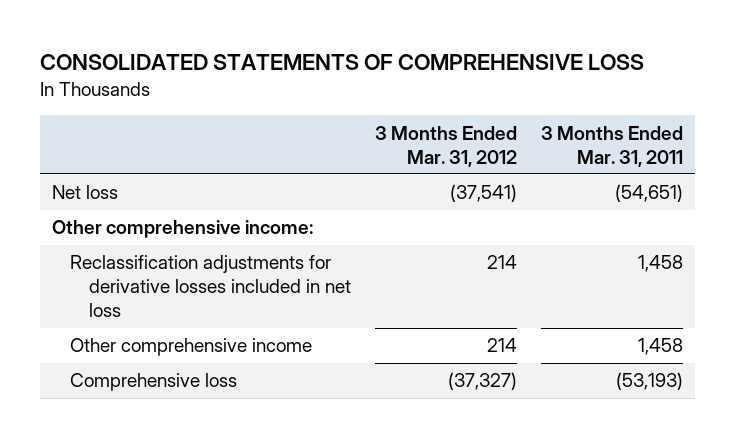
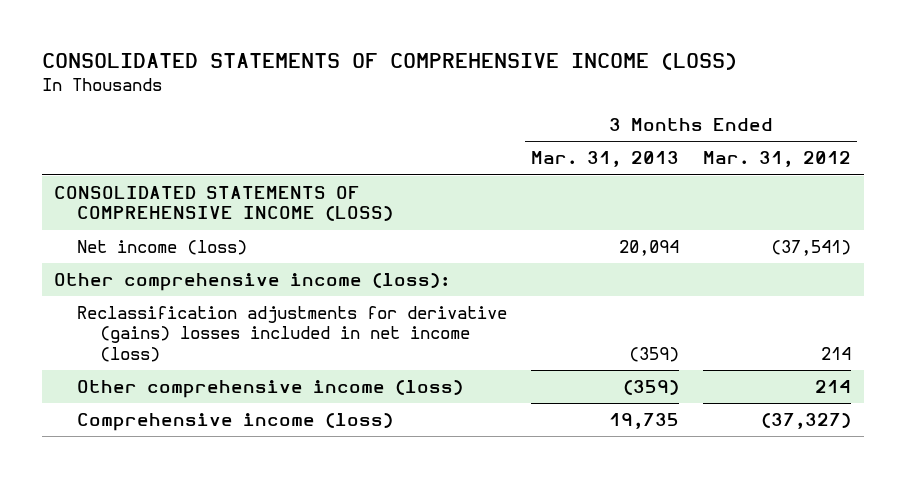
- CONSOLIDATED STATEMENTS OF COMPREHENSIVE LOSS
+ CONSOLIDATED STATEMENTS OF COMPREHENSIVE INCOME (LOSS)
- | 3 Months Ended Mar. 31, 2012 | 3 Months Ended Mar. 31, 2011
+ | 3 Months Ended Mar. 31, 2013 | 3 Months Ended Mar. 31, 2012
- Net loss | (37,541) | (54,651)
- Other comprehensive income:
- Reclassification adjustments for derivative losses included in net loss | 214 | 1,458
- Other comprehensive income | 214 | 1,458
- Comprehensive loss | (37,327) | (53,193)
+ CONSOLIDATED STATEMENTS OF COMPREHENSIVE INCOME (LOSS)
+ Net income (loss) | 20,094 | (37,541)
+ Other comprehensive income (loss):
+ Reclassification adjustments for derivative (gains) losses included in net income (loss) | (359) | 214
+ Other comprehensive income (loss) | (359) | 214
+ Comprehensive income (loss) | 19,735 | (37,327)

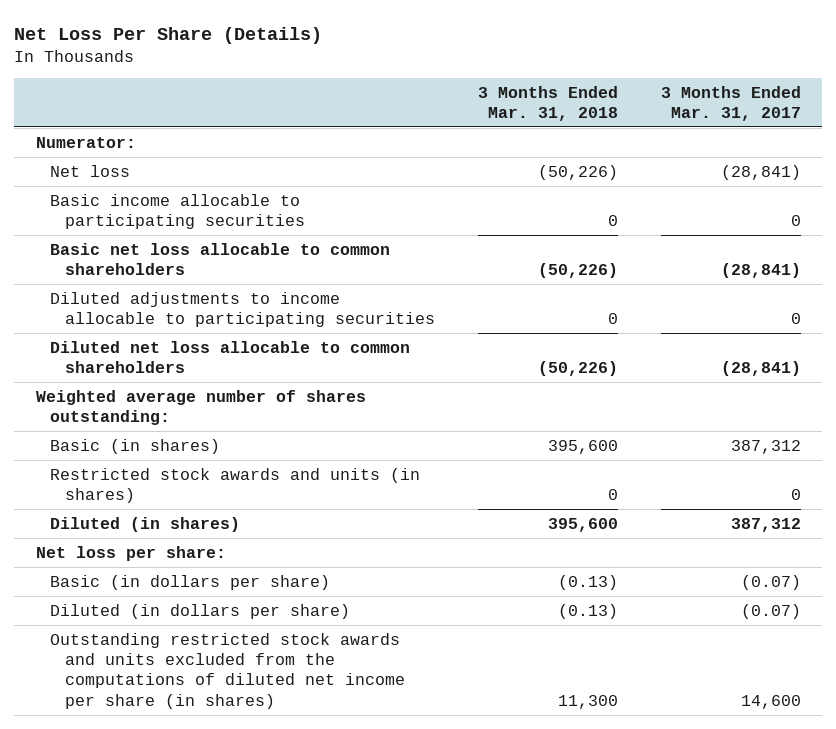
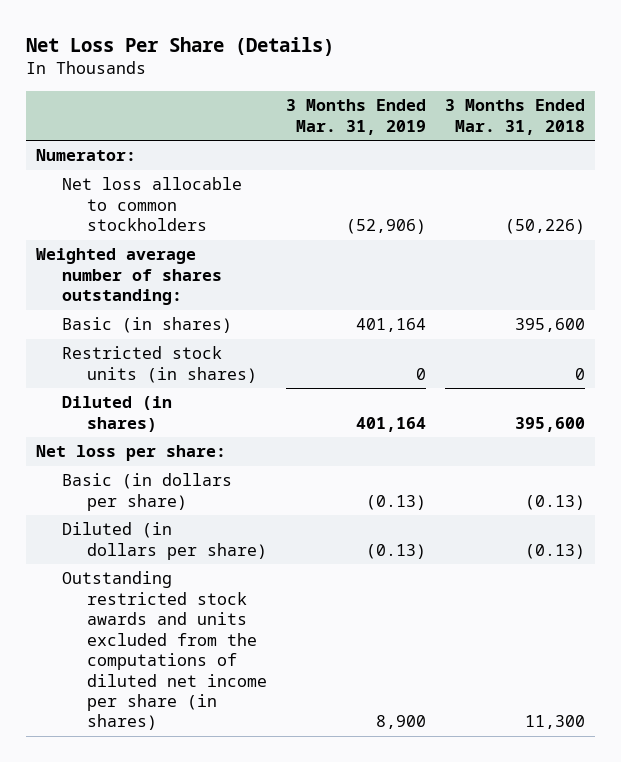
- | 3 Months Ended Mar. 31, 2018 | 3 Months Ended Mar. 31, 2017
+ | 3 Months Ended Mar. 31, 2019 | 3 Months Ended Mar. 31, 2018
- Net loss | (50,226) | (28,841)
- Basic income allocable to participating securities | 0 | 0
- Basic net loss allocable to common shareholders | (50,226) | (28,841)
- Diluted adjustments to income allocable to participating securities | 0 | 0
- Diluted net loss allocable to common shareholders | (50,226) | (28,841)
+ Net loss allocable to common stockholders | (52,906) | (50,226)
- Restricted stock awards and units (in shares) | 0 | 0
+ Restricted stock units (in shares) | 0 | 0

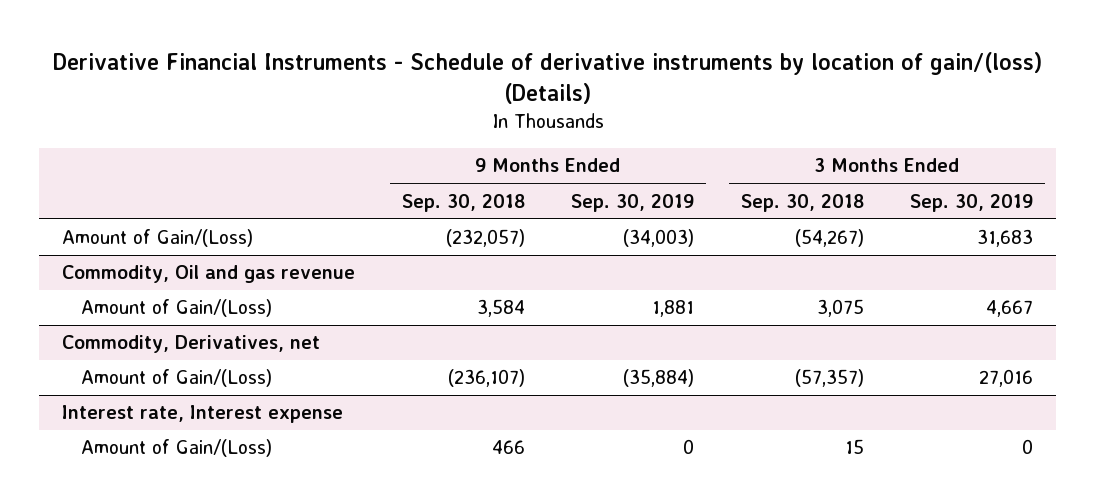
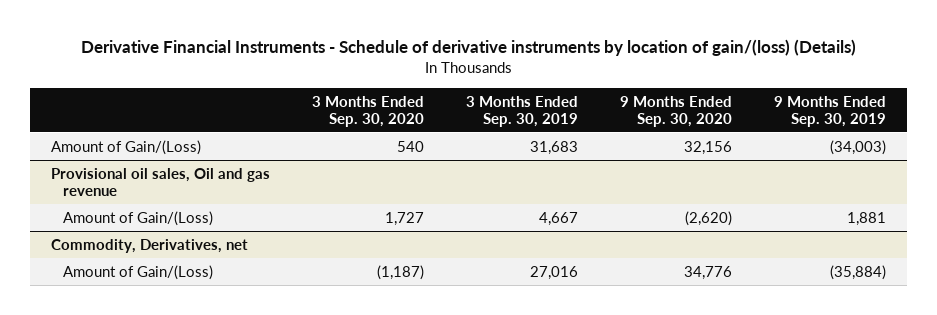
- | 9 Months Ended Sep. 30, 2018 | 9 Months Ended Sep. 30, 2019 | 3 Months Ended Sep. 30, 2018 | 3 Months Ended Sep. 30, 2019
+ | 3 Months Ended Sep. 30, 2020 | 3 Months Ended Sep. 30, 2019 | 9 Months Ended Sep. 30, 2020 | 9 Months Ended Sep. 30, 2019
- Commodity, Oil and gas revenue
+ Provisional oil sales, Oil and gas revenue
- Interest rate, Interest expense
- Amount of Gain/(Loss) | 466 | 0 | 15 | 0

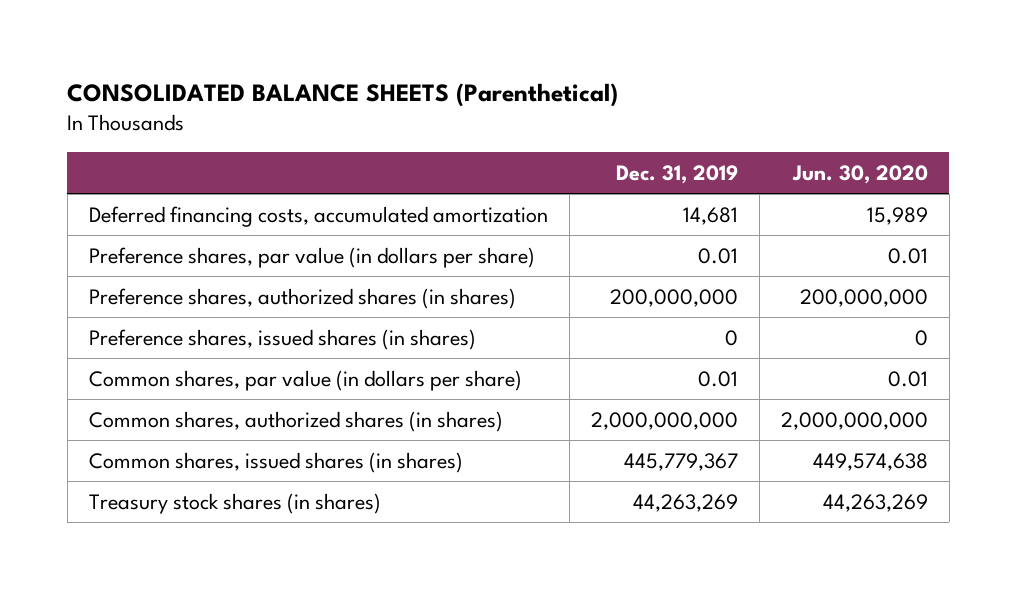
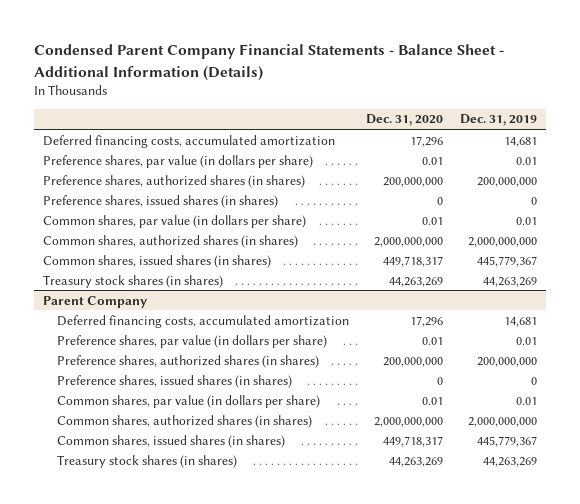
- CONSOLIDATED BALANCE SHEETS (Parenthetical)
+ Condensed Parent Company Financial Statements - Balance Sheet - Additional Information (Details)
- | Dec. 31, 2019 | Jun. 30, 2020
+ | Dec. 31, 2020 | Dec. 31, 2019
+ Parent Company
+ Deferred financing costs, accumulated amortization | 17,296 | 14,681
+ Preference shares, par value (in dollars per share) | 0.01 | 0.01
+ Preference shares, authorized shares (in shares) | 200,000,000 | 200,000,000
+ Preference shares, issued shares (in shares) | 0 | 0
+ Common shares, par value (in dollars per share) | 0.01 | 0.01
+ Common shares, authorized shares (in shares) | 2,000,000,000 | 2,000,000,000
+ Common shares, issued shares (in shares) | 449,718,317 | 445,779,367
+ Treasury stock shares (in shares) | 44,263,269 | 44,263,269

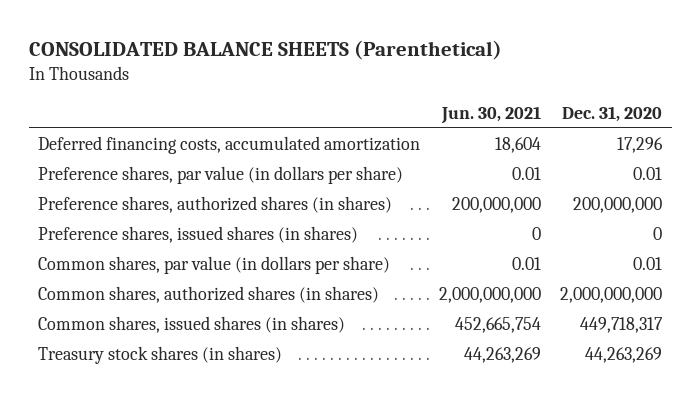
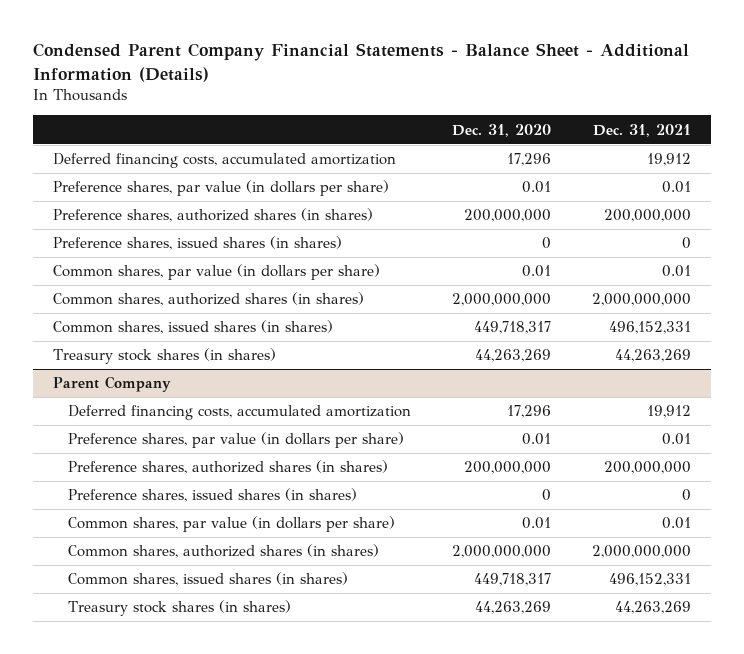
- CONSOLIDATED BALANCE SHEETS (Parenthetical)
+ Condensed Parent Company Financial Statements - Balance Sheet - Additional Information (Details)
- | Jun. 30, 2021 | Dec. 31, 2020
+ | Dec. 31, 2020 | Dec. 31, 2021
+ Parent Company
+ Deferred financing costs, accumulated amortization | 17,296 | 19,912
+ Preference shares, par value (in dollars per share) | 0.01 | 0.01
+ Preference shares, authorized shares (in shares) | 200,000,000 | 200,000,000
+ Preference shares, issued shares (in shares) | 0 | 0
+ Common shares, par value (in dollars per share) | 0.01 | 0.01
+ Common shares, authorized shares (in shares) | 2,000,000,000 | 2,000,000,000
+ Common shares, issued shares (in shares) | 449,718,317 | 496,152,331
+ Treasury stock shares (in shares) | 44,263,269 | 44,263,269

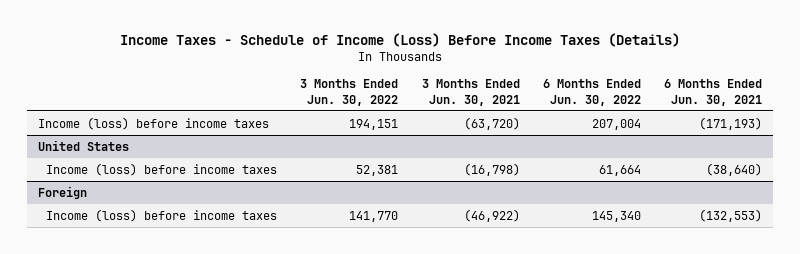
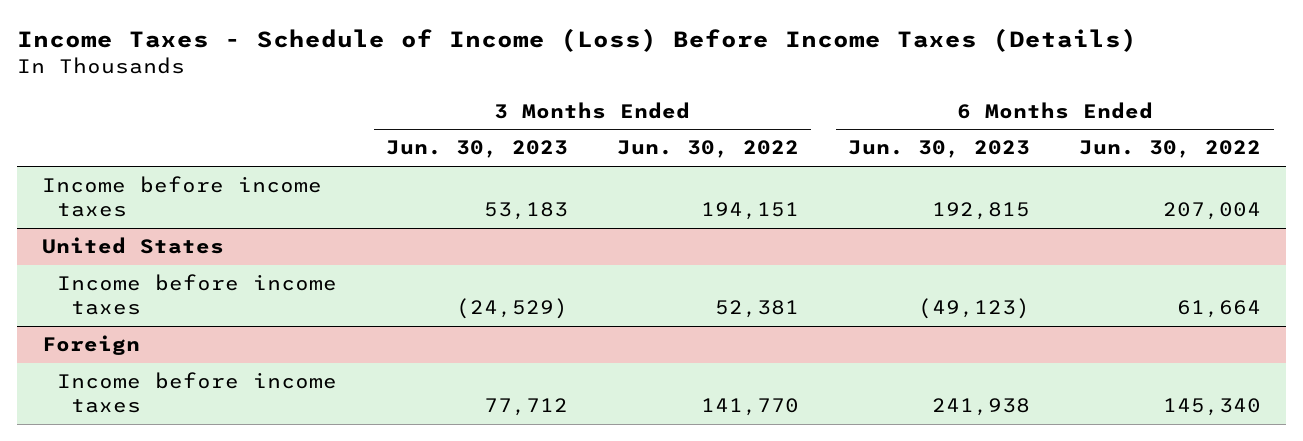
- | 3 Months Ended Jun. 30, 2022 | 3 Months Ended Jun. 30, 2021 | 6 Months Ended Jun. 30, 2022 | 6 Months Ended Jun. 30, 2021
+ | 3 Months Ended Jun. 30, 2023 | 3 Months Ended Jun. 30, 2022 | 6 Months Ended Jun. 30, 2023 | 6 Months Ended Jun. 30, 2022
- Income (loss) before income taxes | 194,151 | (63,720) | 207,004 | (171,193)
+ Income before income taxes | 53,183 | 194,151 | 192,815 | 207,004
@ United States
- Income (loss) before income taxes | 52,381 | (16,798) | 61,664 | (38,640)
+ Income before income taxes | (24,529) | 52,381 | (49,123) | 61,664
@ Foreign
- Income (loss) before income taxes | 141,770 | (46,922) | 145,340 | (132,553)
+ Income before income taxes | 77,712 | 141,770 | 241,938 | 145,340

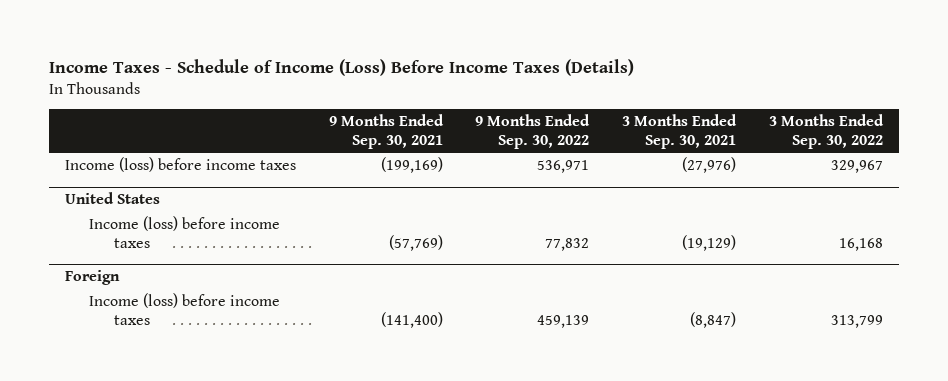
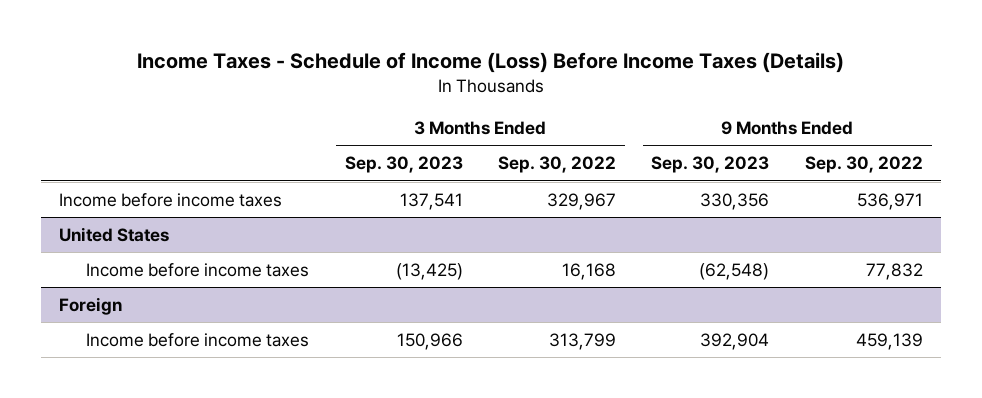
- | 9 Months Ended Sep. 30, 2021 | 9 Months Ended Sep. 30, 2022 | 3 Months Ended Sep. 30, 2021 | 3 Months Ended Sep. 30, 2022
+ | 3 Months Ended Sep. 30, 2023 | 3 Months Ended Sep. 30, 2022 | 9 Months Ended Sep. 30, 2023 | 9 Months Ended Sep. 30, 2022
- Income (loss) before income taxes | (199,169) | 536,971 | (27,976) | 329,967
+ Income before income taxes | 137,541 | 329,967 | 330,356 | 536,971
@ United States
- Income (loss) before income taxes | (57,769) | 77,832 | (19,129) | 16,168
+ Income before income taxes | (13,425) | 16,168 | (62,548) | 77,832
@ Foreign
- Income (loss) before income taxes | (141,400) | 459,139 | (8,847) | 313,799
+ Income before income taxes | 150,966 | 313,799 | 392,904 | 459,139

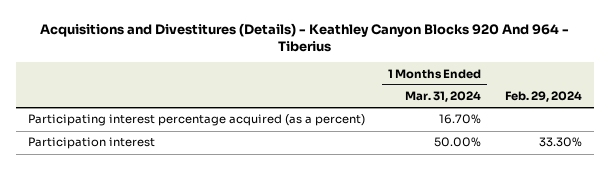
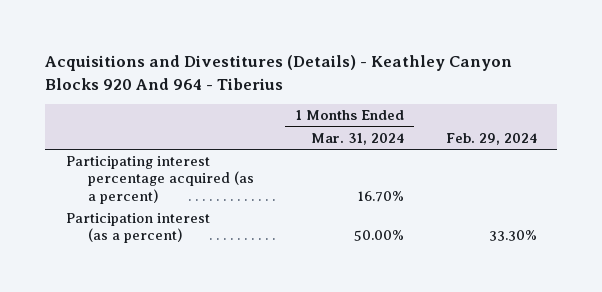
- Participation interest | 50.00% | 33.30%
+ Participation interest (as a percent) | 50.00% | 33.30%

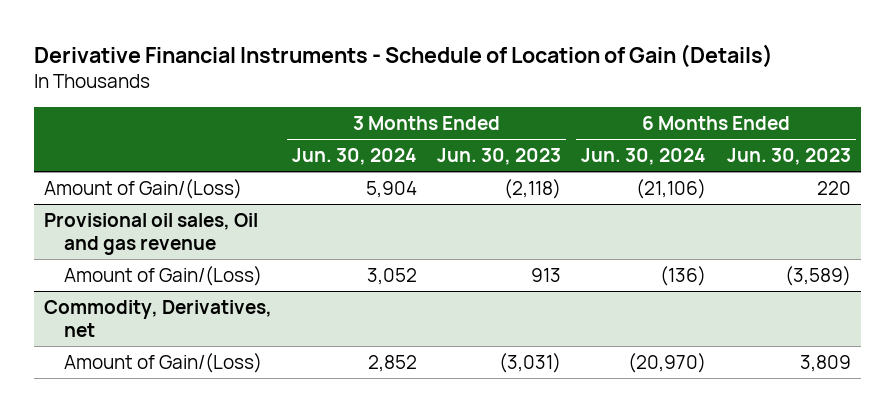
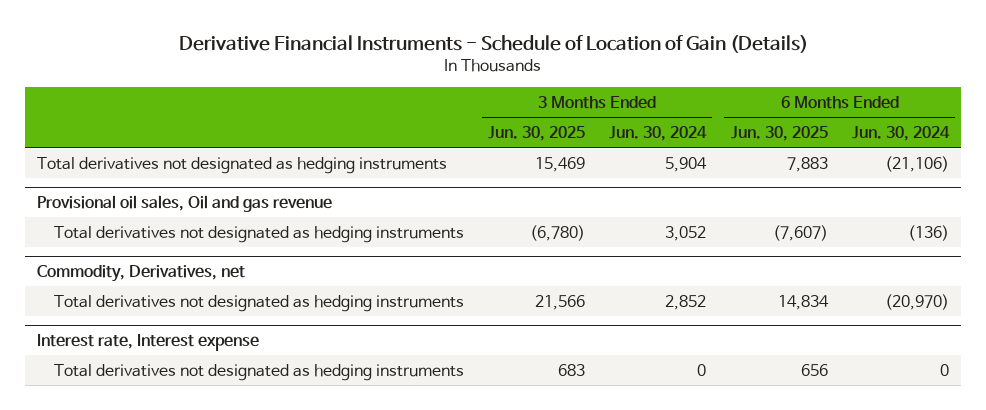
- | 3 Months Ended Jun. 30, 2024 | 3 Months Ended Jun. 30, 2023 | 6 Months Ended Jun. 30, 2024 | 6 Months Ended Jun. 30, 2023
+ | 3 Months Ended Jun. 30, 2025 | 3 Months Ended Jun. 30, 2024 | 6 Months Ended Jun. 30, 2025 | 6 Months Ended Jun. 30, 2024
- Amount of Gain/(Loss) | 5,904 | (2,118) | (21,106) | 220
+ Total derivatives not designated as hedging instruments | 15,469 | 5,904 | 7,883 | (21,106)
@ Provisional oil sales, Oil and gas revenue
- Amount of Gain/(Loss) | 3,052 | 913 | (136) | (3,589)
+ Total derivatives not designated as hedging instruments | (6,780) | 3,052 | (7,607) | (136)
@ Commodity, Derivatives, net
- Amount of Gain/(Loss) | 2,852 | (3,031) | (20,970) | 3,809
+ Total derivatives not designated as hedging instruments | 21,566 | 2,852 | 14,834 | (20,970)
+ Interest rate, Interest expense
+ Total derivatives not designated as hedging instruments | 683 | 0 | 656 | 0

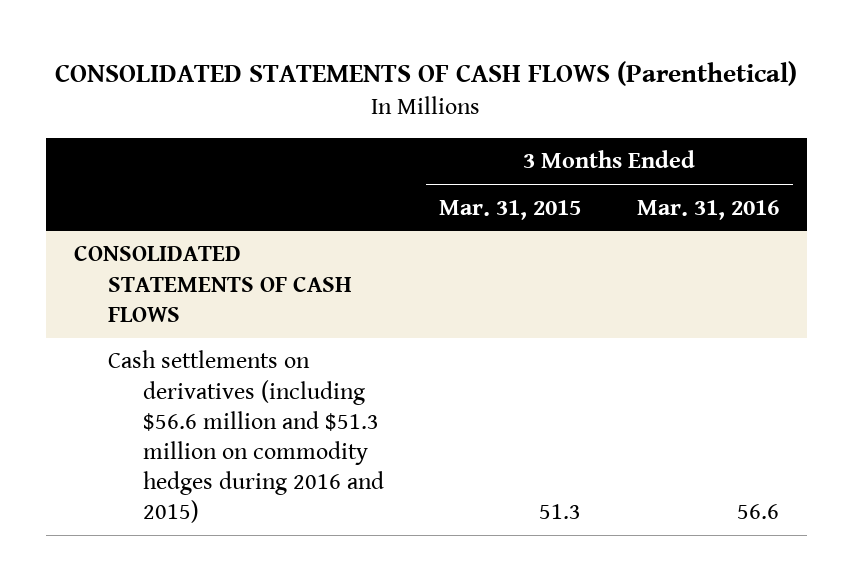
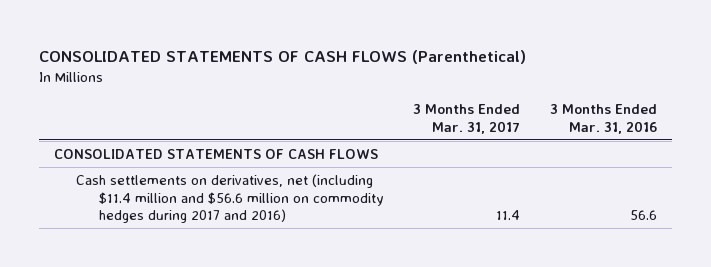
- | 3 Months Ended Mar. 31, 2015 | 3 Months Ended Mar. 31, 2016
+ | 3 Months Ended Mar. 31, 2017 | 3 Months Ended Mar. 31, 2016
- Cash settlements on derivatives (including $56.6 million and $51.3 million on commodity hedges during 2016 and 2015) | 51.3 | 56.6
+ Cash settlements on derivatives, net (including $11.4 million and $56.6 million on commodity hedges during 2017 and 2016) | 11.4 | 56.6

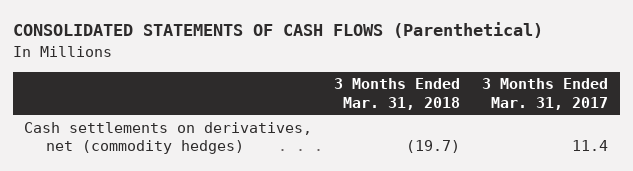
- | 3 Months Ended Mar. 31, 2017 | 3 Months Ended Mar. 31, 2016
+ | 3 Months Ended Mar. 31, 2018 | 3 Months Ended Mar. 31, 2017
- CONSOLIDATED STATEMENTS OF CASH FLOWS
- Cash settlements on derivatives, net (including $11.4 million and $56.6 million on commodity hedges during 2017 and 2016) | 11.4 | 56.6
+ Cash settlements on derivatives, net (commodity hedges) | (19.7) | 11.4

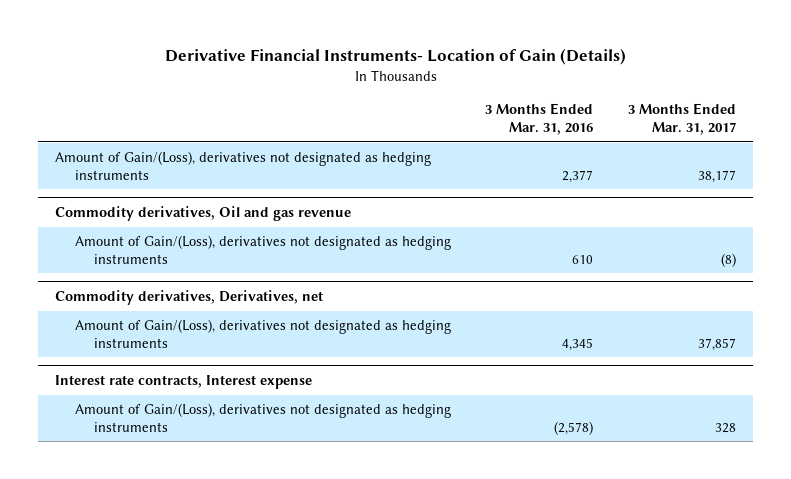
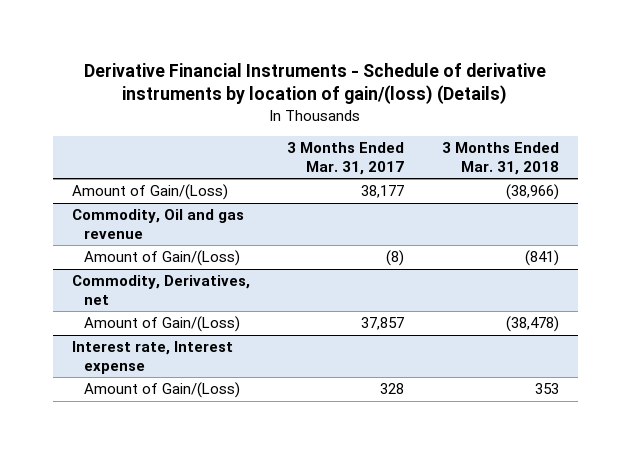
- Derivative Financial Instruments- Location of Gain (Details)
+ Derivative Financial Instruments - Schedule of derivative instruments by location of gain/(loss) (Details)
- | 3 Months Ended Mar. 31, 2016 | 3 Months Ended Mar. 31, 2017
+ | 3 Months Ended Mar. 31, 2017 | 3 Months Ended Mar. 31, 2018
- Amount of Gain/(Loss), derivatives not designated as hedging instruments | 2,377 | 38,177
- Commodity derivatives, Oil and gas revenue
- Amount of Gain/(Loss), derivatives not designated as hedging instruments | 610 | (8)
- Commodity derivatives, Derivatives, net
- Amount of Gain/(Loss), derivatives not designated as hedging instruments | 4,345 | 37,857
- Interest rate contracts, Interest expense
- Amount of Gain/(Loss), derivatives not designated as hedging instruments | (2,578) | 328
+ Amount of Gain/(Loss) | 38,177 | (38,966)
+ Commodity, Oil and gas revenue
+ Amount of Gain/(Loss) | (8) | (841)
+ Commodity, Derivatives, net
+ Amount of Gain/(Loss) | 37,857 | (38,478)
+ Interest rate, Interest expense
+ Amount of Gain/(Loss) | 328 | 353

